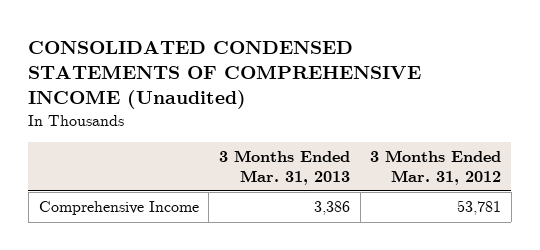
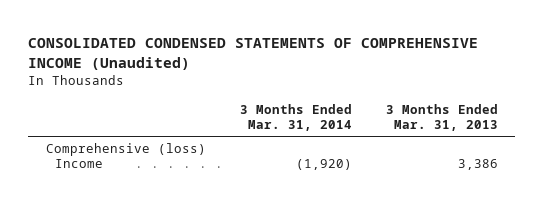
- | 3 Months Ended Mar. 31, 2013 | 3 Months Ended Mar. 31, 2012
+ | 3 Months Ended Mar. 31, 2014 | 3 Months Ended Mar. 31, 2013
- Comprehensive Income | 3,386 | 53,781
+ Comprehensive (loss) Income | (1,920) | 3,386

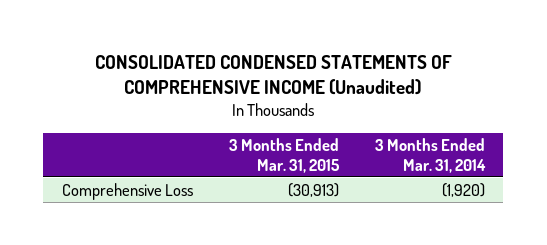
- | 3 Months Ended Mar. 31, 2014 | 3 Months Ended Mar. 31, 2013
+ | 3 Months Ended Mar. 31, 2015 | 3 Months Ended Mar. 31, 2014
- Comprehensive (loss) Income | (1,920) | 3,386
+ Comprehensive Loss | (30,913) | (1,920)

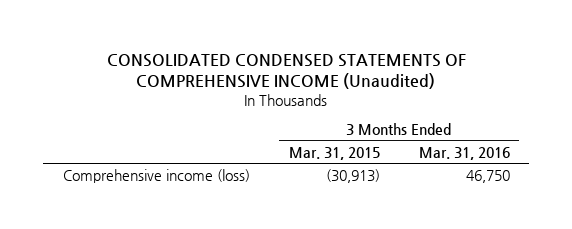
- | 3 Months Ended Mar. 31, 2015 | 3 Months Ended Mar. 31, 2014
+ | 3 Months Ended Mar. 31, 2015 | 3 Months Ended Mar. 31, 2016
- Comprehensive Loss | (30,913) | (1,920)
+ Comprehensive income (loss) | (30,913) | 46,750

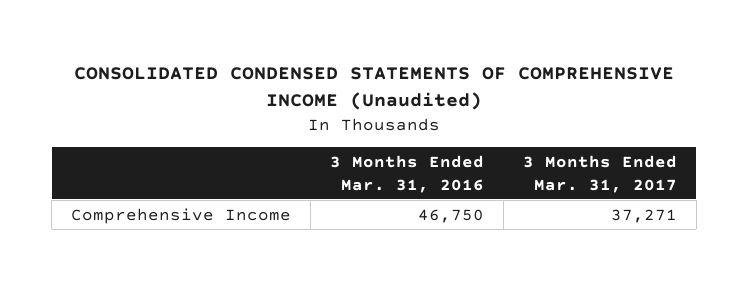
- | 3 Months Ended Mar. 31, 2015 | 3 Months Ended Mar. 31, 2016
+ | 3 Months Ended Mar. 31, 2016 | 3 Months Ended Mar. 31, 2017
- Comprehensive income (loss) | (30,913) | 46,750
+ Comprehensive Income | 46,750 | 37,271

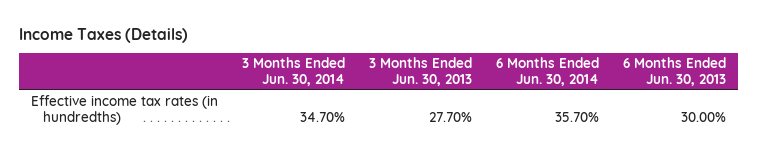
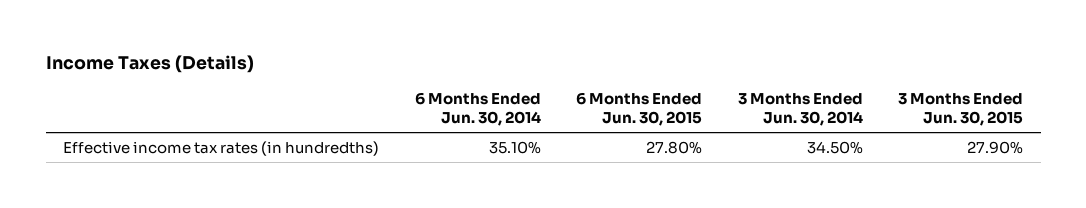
- | 3 Months Ended Jun. 30, 2014 | 3 Months Ended Jun. 30, 2013 | 6 Months Ended Jun. 30, 2014 | 6 Months Ended Jun. 30, 2013
+ | 6 Months Ended Jun. 30, 2014 | 6 Months Ended Jun. 30, 2015 | 3 Months Ended Jun. 30, 2014 | 3 Months Ended Jun. 30, 2015
- Effective income tax rates (in hundredths) | 34.70% | 27.70% | 35.70% | 30.00%
+ Effective income tax rates (in hundredths) | 35.10% | 27.80% | 34.50% | 27.90%

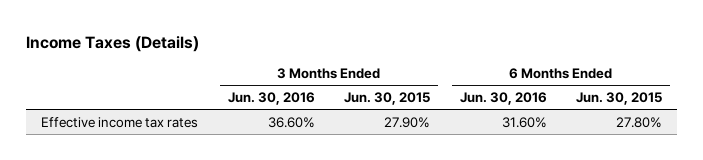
- | 6 Months Ended Jun. 30, 2014 | 6 Months Ended Jun. 30, 2015 | 3 Months Ended Jun. 30, 2014 | 3 Months Ended Jun. 30, 2015
+ | 3 Months Ended Jun. 30, 2016 | 3 Months Ended Jun. 30, 2015 | 6 Months Ended Jun. 30, 2016 | 6 Months Ended Jun. 30, 2015
- Effective income tax rates (in hundredths) | 35.10% | 27.80% | 34.50% | 27.90%
+ Effective income tax rates | 36.60% | 27.90% | 31.60% | 27.80%

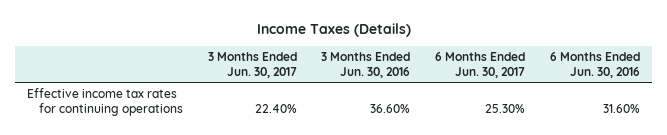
- | 3 Months Ended Jun. 30, 2016 | 3 Months Ended Jun. 30, 2015 | 6 Months Ended Jun. 30, 2016 | 6 Months Ended Jun. 30, 2015
+ | 3 Months Ended Jun. 30, 2017 | 3 Months Ended Jun. 30, 2016 | 6 Months Ended Jun. 30, 2017 | 6 Months Ended Jun. 30, 2016
- Effective income tax rates | 36.60% | 27.90% | 31.60% | 27.80%
+ Effective income tax rates for continuing operations | 22.40% | 36.60% | 25.30% | 31.60%

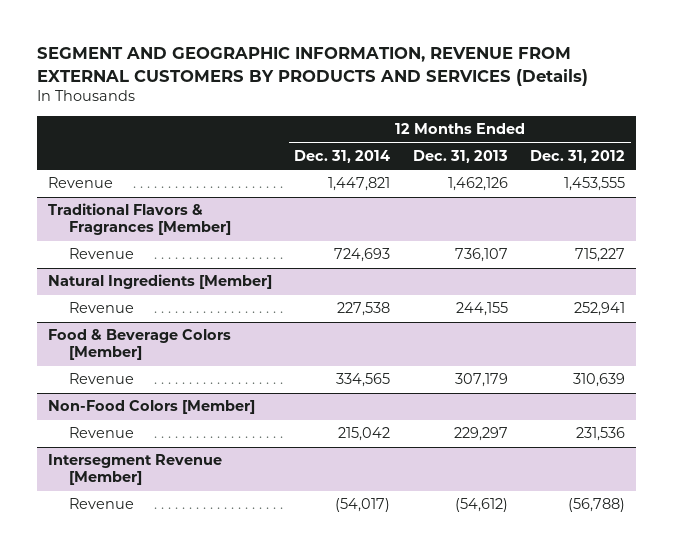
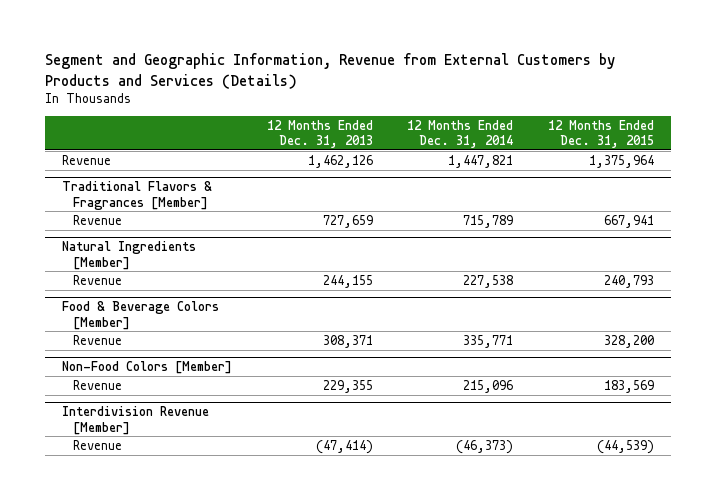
- SEGMENT AND GEOGRAPHIC INFORMATION, REVENUE FROM EXTERNAL CUSTOMERS BY PRODUCTS AND SERVICES (Details)
+ Segment and Geographic Information, Revenue from External Customers by Products and Services (Details)
- | 12 Months Ended Dec. 31, 2014 | 12 Months Ended Dec. 31, 2013 | 12 Months Ended Dec. 31, 2012
+ | 12 Months Ended Dec. 31, 2013 | 12 Months Ended Dec. 31, 2014 | 12 Months Ended Dec. 31, 2015
@ Traditional Flavors & Fragrances [Member]
- Revenue | 724,693 | 736,107 | 715,227
+ Revenue | 727,659 | 715,789 | 667,941
@ Food & Beverage Colors [Member]
- Revenue | 334,565 | 307,179 | 310,639
+ Revenue | 308,371 | 335,771 | 328,200
@ Non-Food Colors [Member]
- Revenue | 215,042 | 229,297 | 231,536
- Intersegment Revenue [Member]
- Revenue | (54,017) | (54,612) | (56,788)
@ Non-Food Colors [Member]
+ Revenue | 229,355 | 215,096 | 183,569
+ Interdivision Revenue [Member]
+ Revenue | (47,414) | (46,373) | (44,539)

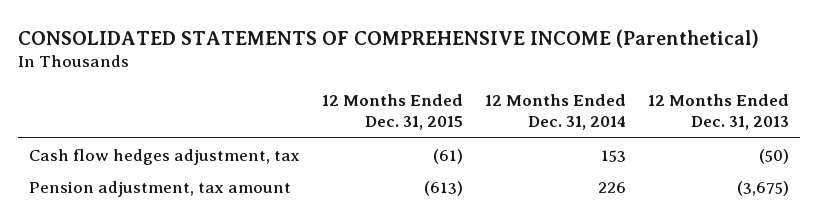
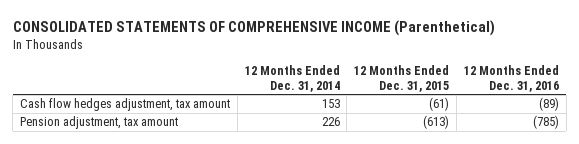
- | 12 Months Ended Dec. 31, 2015 | 12 Months Ended Dec. 31, 2014 | 12 Months Ended Dec. 31, 2013
+ | 12 Months Ended Dec. 31, 2014 | 12 Months Ended Dec. 31, 2015 | 12 Months Ended Dec. 31, 2016
- Cash flow hedges adjustment, tax | (61) | 153 | (50)
+ Cash flow hedges adjustment, tax amount | 153 | (61) | (89)

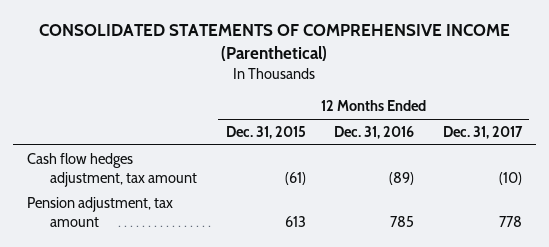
- | 12 Months Ended Dec. 31, 2014 | 12 Months Ended Dec. 31, 2015 | 12 Months Ended Dec. 31, 2016
+ | 12 Months Ended Dec. 31, 2015 | 12 Months Ended Dec. 31, 2016 | 12 Months Ended Dec. 31, 2017
- Pension adjustment, tax amount | 226 | (613) | (785)
+ Pension adjustment, tax amount | 613 | 785 | 778

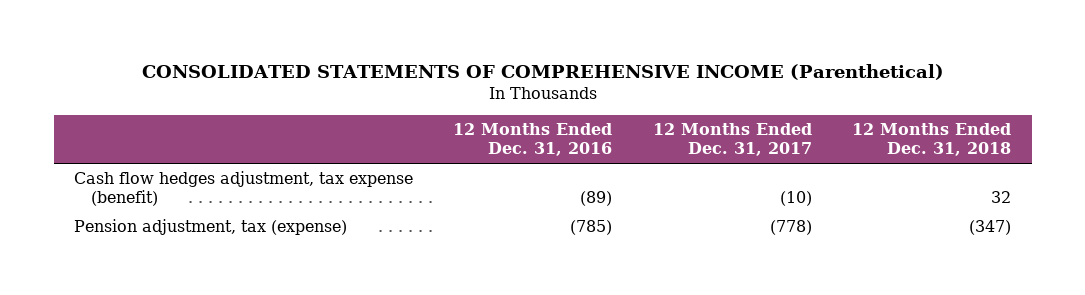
- | 12 Months Ended Dec. 31, 2015 | 12 Months Ended Dec. 31, 2016 | 12 Months Ended Dec. 31, 2017
+ | 12 Months Ended Dec. 31, 2016 | 12 Months Ended Dec. 31, 2017 | 12 Months Ended Dec. 31, 2018
- Cash flow hedges adjustment, tax amount | (61) | (89) | (10)
- Pension adjustment, tax amount | 613 | 785 | 778
+ Cash flow hedges adjustment, tax expense (benefit) | (89) | (10) | 32
+ Pension adjustment, tax (expense) | (785) | (778) | (347)

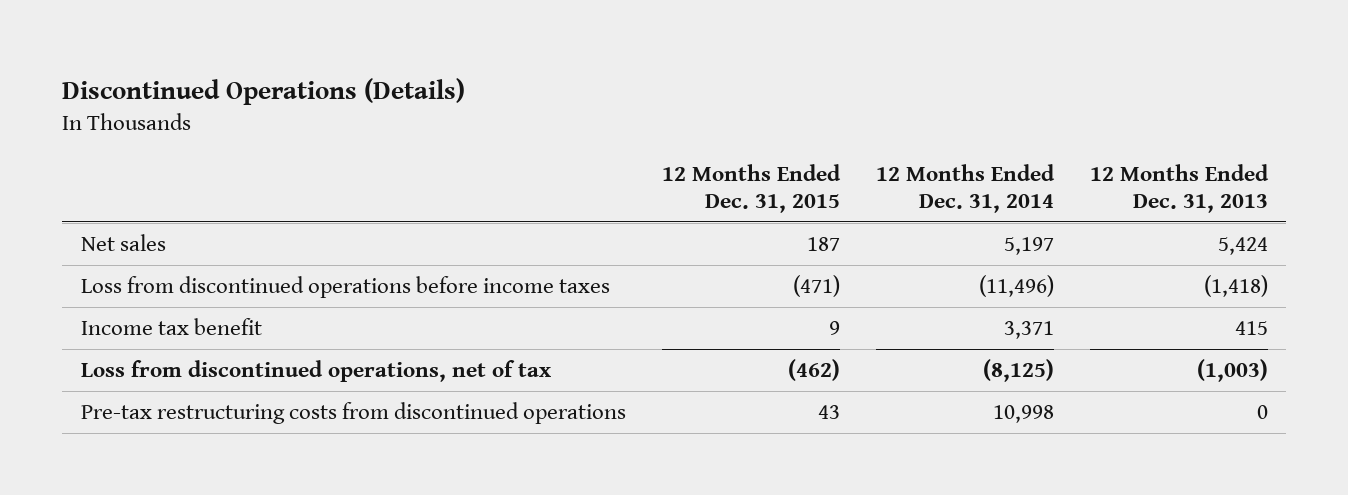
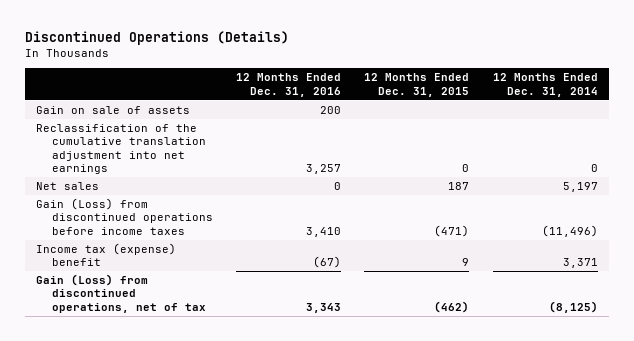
- | 12 Months Ended Dec. 31, 2015 | 12 Months Ended Dec. 31, 2014 | 12 Months Ended Dec. 31, 2013
+ | 12 Months Ended Dec. 31, 2016 | 12 Months Ended Dec. 31, 2015 | 12 Months Ended Dec. 31, 2014
+ Gain on sale of assets | 200 | |
+ Reclassification of the cumulative translation adjustment into net earnings | 3,257 | 0 | 0
- Loss from discontinued operations before income taxes | (471) | (11,496) | (1,418)
- Income tax benefit | 9 | 3,371 | 415
- Loss from discontinued operations, net of tax | (462) | (8,125) | (1,003)
- Pre-tax restructuring costs from discontinued operations | 43 | 10,998 | 0
+ Gain (Loss) from discontinued operations before income taxes | 3,410 | (471) | (11,496)
+ Income tax (expense) benefit | (67) | 9 | 3,371
+ Gain (Loss) from discontinued operations, net of tax | 3,343 | (462) | (8,125)

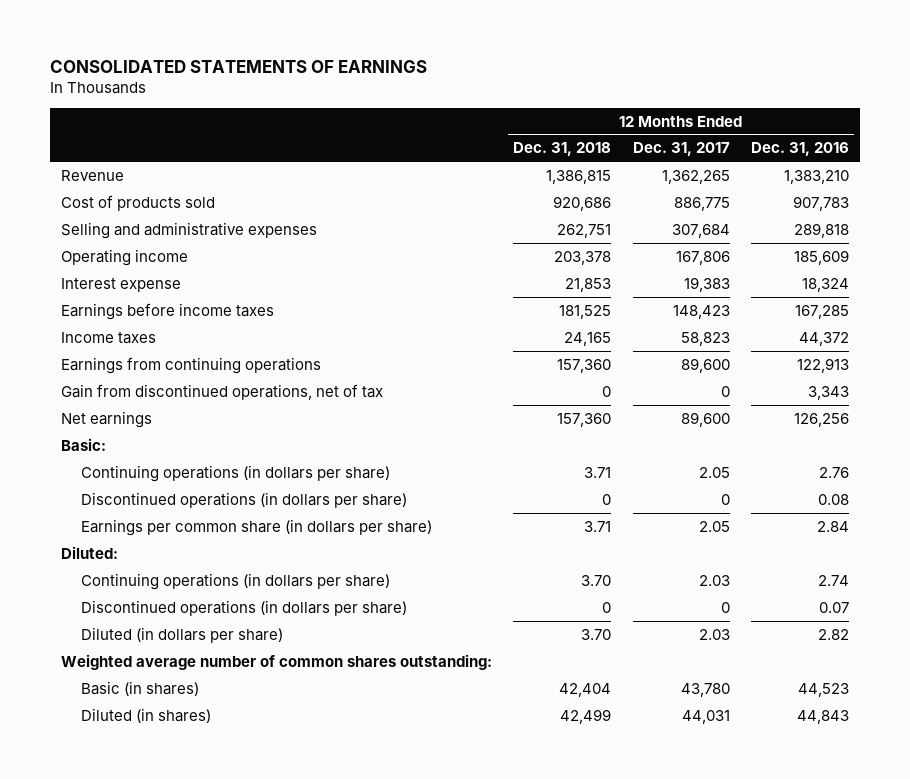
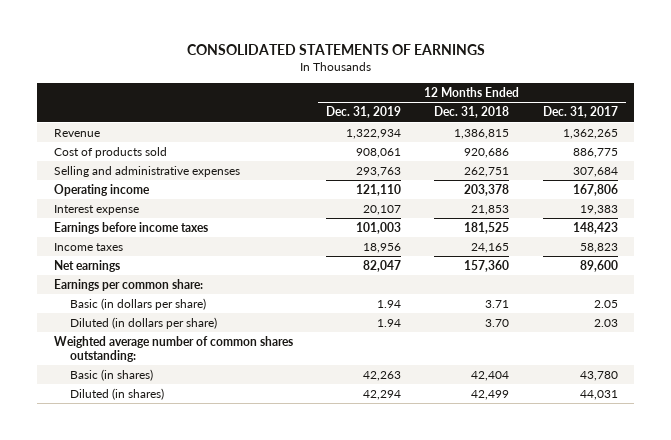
- | 12 Months Ended Dec. 31, 2018 | 12 Months Ended Dec. 31, 2017 | 12 Months Ended Dec. 31, 2016
+ | 12 Months Ended Dec. 31, 2019 | 12 Months Ended Dec. 31, 2018 | 12 Months Ended Dec. 31, 2017
- Earnings from continuing operations | 157,360 | 89,600 | 122,913
- Gain from discontinued operations, net of tax | 0 | 0 | 3,343
- Basic:
- Continuing operations (in dollars per share) | 3.71 | 2.05 | 2.76
- Discontinued operations (in dollars per share) | 0 | 0 | 0.08
- Earnings per common share (in dollars per share) | 3.71 | 2.05 | 2.84
- Diluted:
- Continuing operations (in dollars per share) | 3.70 | 2.03 | 2.74
- Discontinued operations (in dollars per share) | 0 | 0 | 0.07
+ Earnings per common share:
+ Basic (in dollars per share) | 1.94 | 3.71 | 2.05

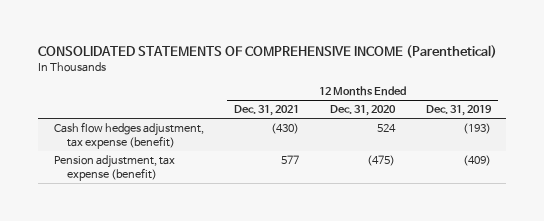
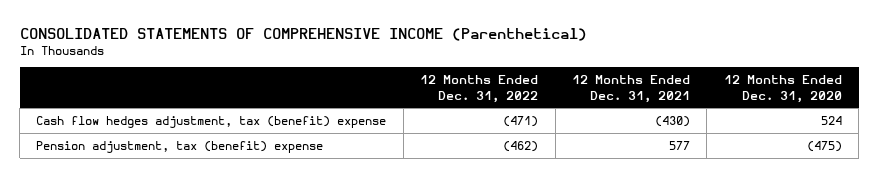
- | 12 Months Ended Dec. 31, 2021 | 12 Months Ended Dec. 31, 2020 | 12 Months Ended Dec. 31, 2019
+ | 12 Months Ended Dec. 31, 2022 | 12 Months Ended Dec. 31, 2021 | 12 Months Ended Dec. 31, 2020
- Cash flow hedges adjustment, tax expense (benefit) | (430) | 524 | (193)
- Pension adjustment, tax expense (benefit) | 577 | (475) | (409)
+ Cash flow hedges adjustment, tax (benefit) expense | (471) | (430) | 524
+ Pension adjustment, tax (benefit) expense | (462) | 577 | (475)

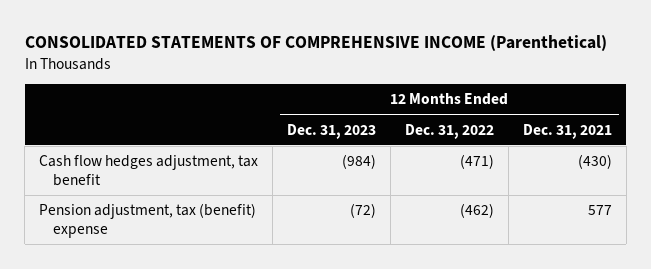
- | 12 Months Ended Dec. 31, 2022 | 12 Months Ended Dec. 31, 2021 | 12 Months Ended Dec. 31, 2020
+ | 12 Months Ended Dec. 31, 2023 | 12 Months Ended Dec. 31, 2022 | 12 Months Ended Dec. 31, 2021
- Cash flow hedges adjustment, tax (benefit) expense | (471) | (430) | 524
+ Cash flow hedges adjustment, tax benefit | (984) | (471) | (430)

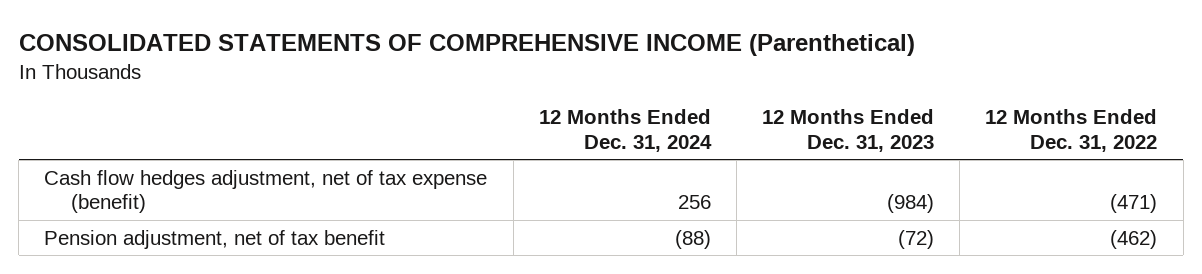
- | 12 Months Ended Dec. 31, 2023 | 12 Months Ended Dec. 31, 2022 | 12 Months Ended Dec. 31, 2021
+ | 12 Months Ended Dec. 31, 2024 | 12 Months Ended Dec. 31, 2023 | 12 Months Ended Dec. 31, 2022
- Cash flow hedges adjustment, tax benefit | (984) | (471) | (430)
- Pension adjustment, tax (benefit) expense | (72) | (462) | 577
+ Cash flow hedges adjustment, net of tax expense (benefit) | 256 | (984) | (471)
+ Pension adjustment, net of tax benefit | (88) | (72) | (462)

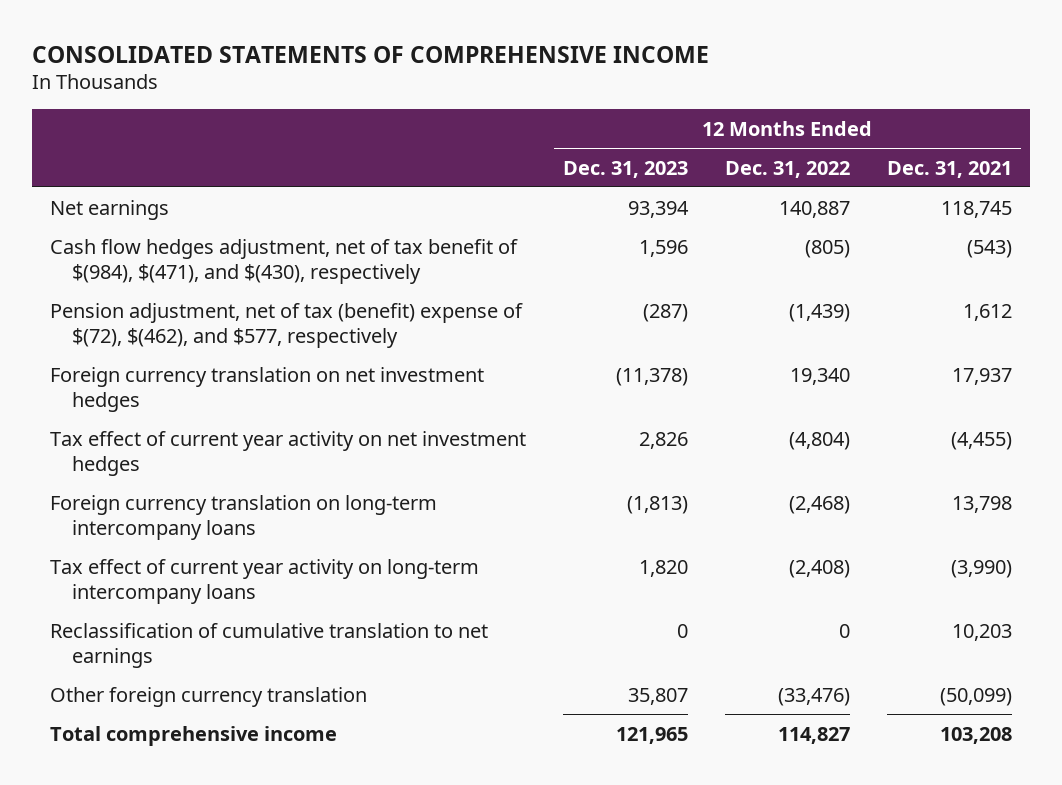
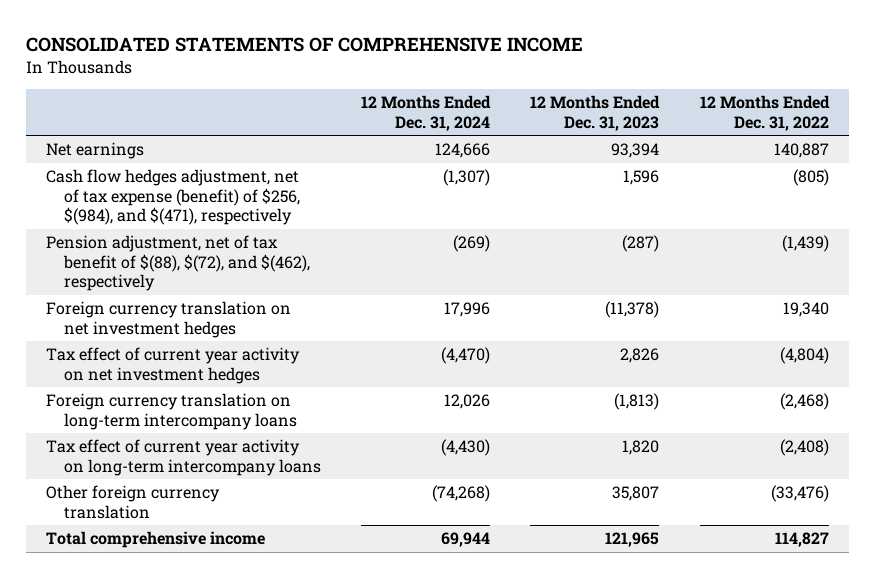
- | 12 Months Ended Dec. 31, 2023 | 12 Months Ended Dec. 31, 2022 | 12 Months Ended Dec. 31, 2021
+ | 12 Months Ended Dec. 31, 2024 | 12 Months Ended Dec. 31, 2023 | 12 Months Ended Dec. 31, 2022
- Cash flow hedges adjustment, net of tax benefit of $(984), $(471), and $(430), respectively | 1,596 | (805) | (543)
- Pension adjustment, net of tax (benefit) expense of $(72), $(462), and $577, respectively | (287) | (1,439) | 1,612
+ Cash flow hedges adjustment, net of tax expense (benefit) of $256, $(984), and $(471), respectively | (1,307) | 1,596 | (805)
+ Pension adjustment, net of tax benefit of $(88), $(72), and $(462), respectively | (269) | (287) | (1,439)
- Reclassification of cumulative translation to net earnings | 0 | 0 | 10,203

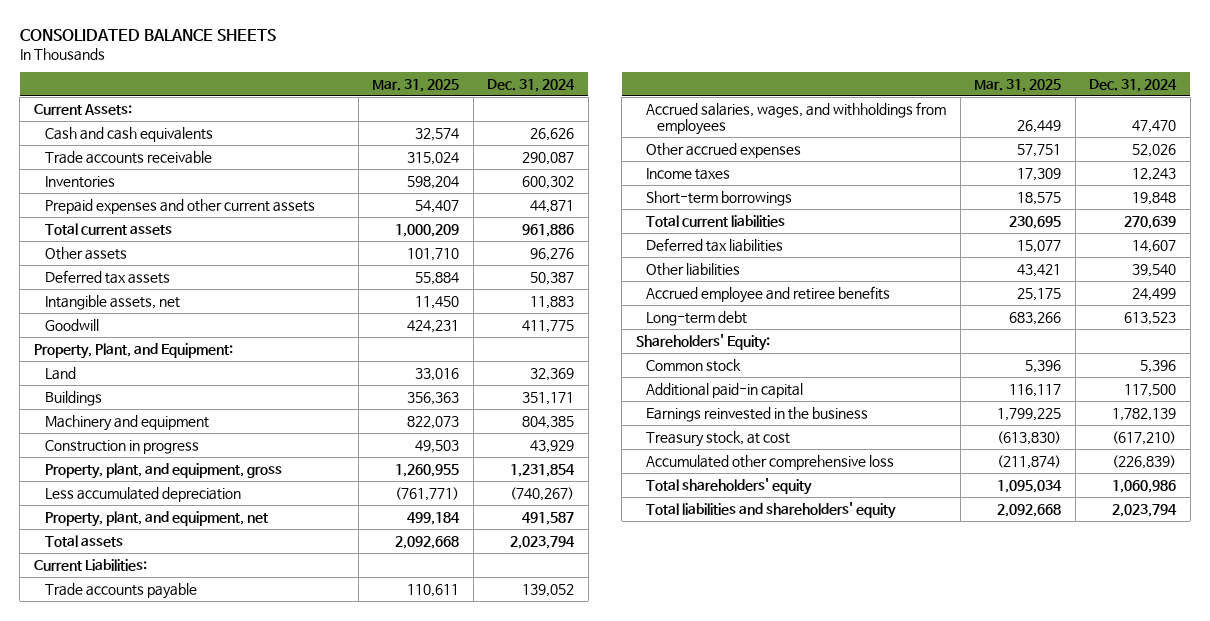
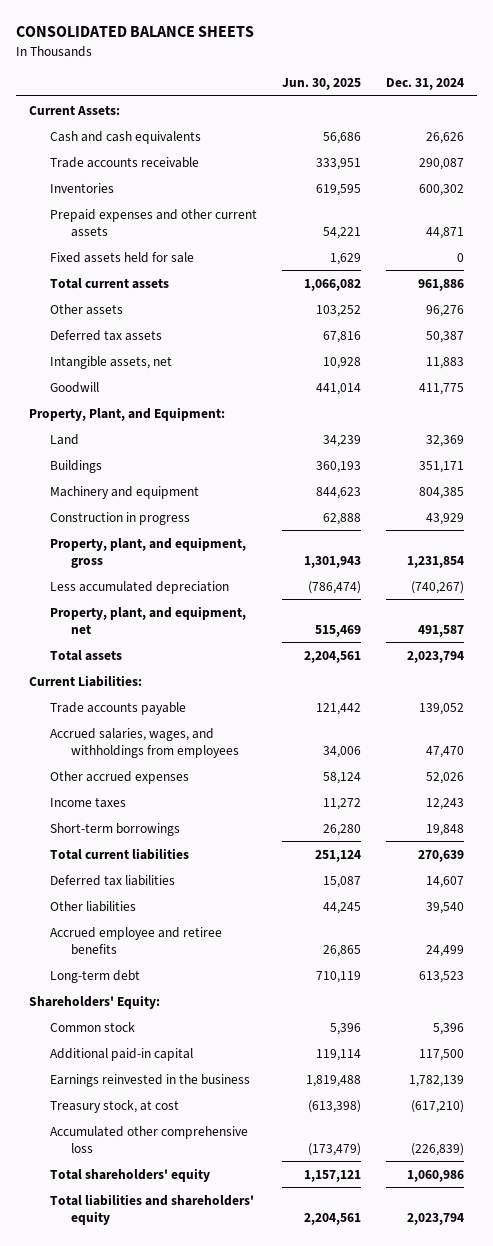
- | Mar. 31, 2025 | Dec. 31, 2024
+ | Jun. 30, 2025 | Dec. 31, 2024
+ Fixed assets held for sale | 1,629 | 0

